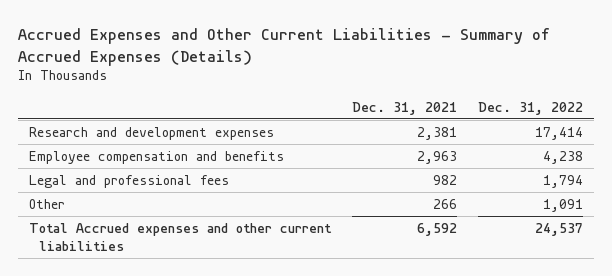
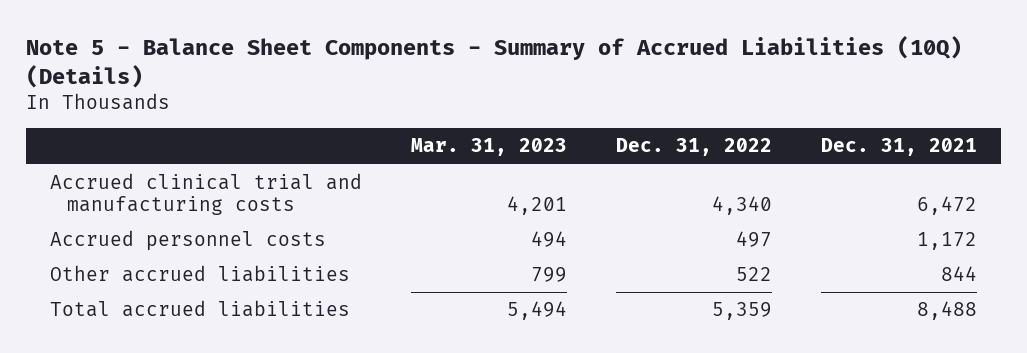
- Accrued Expenses and Other Current Liabilities - Summary of Accrued Expenses (Details)
+ Note 5 - Balance Sheet Components - Summary of Accrued Liabilities (10Q) (Details)
- | Dec. 31, 2021 | Dec. 31, 2022
+ | Mar. 31, 2023 | Dec. 31, 2022 | Dec. 31, 2021
- Research and development expenses | 2,381 | 17,414
- Employee compensation and benefits | 2,963 | 4,238
- Legal and professional fees | 982 | 1,794
- Other | 266 | 1,091
- Total Accrued expenses and other current liabilities | 6,592 | 24,537
+ Accrued clinical trial and manufacturing costs | 4,201 | 4,340 | 6,472
+ Accrued personnel costs | 494 | 497 | 1,172
+ Other accrued liabilities | 799 | 522 | 844
+ Total accrued liabilities | 5,494 | 5,359 | 8,488

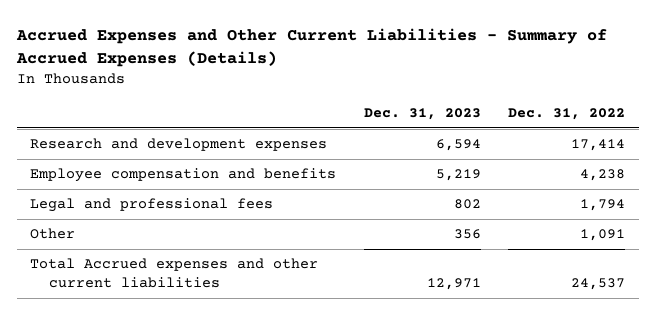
- Note 5 - Balance Sheet Components - Summary of Accrued Liabilities (10Q) (Details)
+ Accrued Expenses and Other Current Liabilities - Summary of Accrued Expenses (Details)
- | Mar. 31, 2023 | Dec. 31, 2022 | Dec. 31, 2021
+ | Dec. 31, 2023 | Dec. 31, 2022
- Accrued clinical trial and manufacturing costs | 4,201 | 4,340 | 6,472
- Accrued personnel costs | 494 | 497 | 1,172
- Other accrued liabilities | 799 | 522 | 844
- Total accrued liabilities | 5,494 | 5,359 | 8,488
+ Research and development expenses | 6,594 | 17,414
+ Employee compensation and benefits | 5,219 | 4,238
+ Legal and professional fees | 802 | 1,794
+ Other | 356 | 1,091
+ Total Accrued expenses and other current liabilities | 12,971 | 24,537

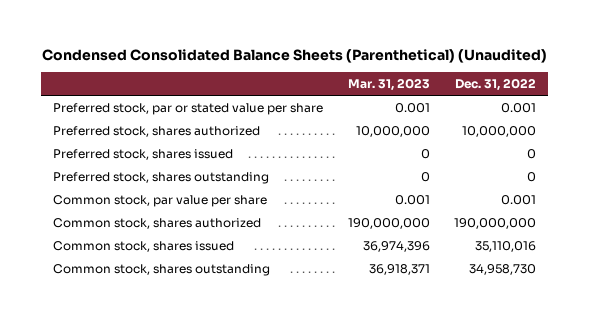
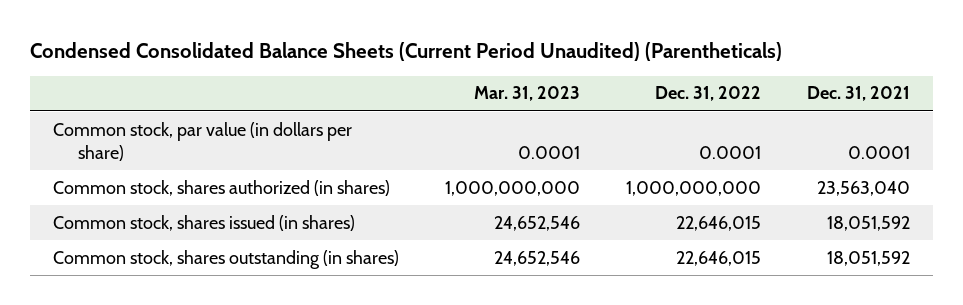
- Condensed Consolidated Balance Sheets (Parenthetical) (Unaudited)
+ Condensed Consolidated Balance Sheets (Current Period Unaudited) (Parentheticals)
- | Mar. 31, 2023 | Dec. 31, 2022
+ | Mar. 31, 2023 | Dec. 31, 2022 | Dec. 31, 2021
- Preferred stock, par or stated value per share | 0.001 | 0.001
- Preferred stock, shares authorized | 10,000,000 | 10,000,000
- Preferred stock, shares issued | 0 | 0
- Preferred stock, shares outstanding | 0 | 0
- Common stock, par value per share | 0.001 | 0.001
- Common stock, shares authorized | 190,000,000 | 190,000,000
- Common stock, shares issued | 36,974,396 | 35,110,016
- Common stock, shares outstanding | 36,918,371 | 34,958,730
+ Common stock, par value (in dollars per share) | 0.0001 | 0.0001 | 0.0001
+ Common stock, shares authorized (in shares) | 1,000,000,000 | 1,000,000,000 | 23,563,040
+ Common stock, shares issued (in shares) | 24,652,546 | 22,646,015 | 18,051,592
+ Common stock, shares outstanding (in shares) | 24,652,546 | 22,646,015 | 18,051,592

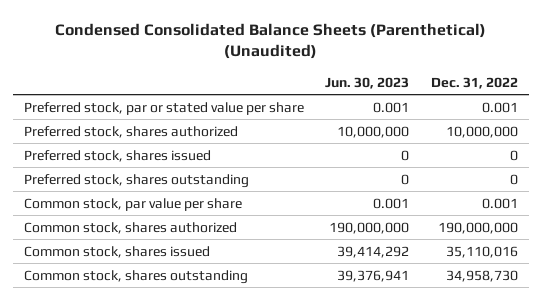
- Condensed Consolidated Balance Sheets (Current Period Unaudited) (Parentheticals)
+ Condensed Consolidated Balance Sheets (Parenthetical) (Unaudited)
- | Mar. 31, 2023 | Dec. 31, 2022 | Dec. 31, 2021
+ | Jun. 30, 2023 | Dec. 31, 2022
- Common stock, par value (in dollars per share) | 0.0001 | 0.0001 | 0.0001
- Common stock, shares authorized (in shares) | 1,000,000,000 | 1,000,000,000 | 23,563,040
- Common stock, shares issued (in shares) | 24,652,546 | 22,646,015 | 18,051,592
- Common stock, shares outstanding (in shares) | 24,652,546 | 22,646,015 | 18,051,592
+ Preferred stock, par or stated value per share | 0.001 | 0.001
+ Preferred stock, shares authorized | 10,000,000 | 10,000,000
+ Preferred stock, shares issued | 0 | 0
+ Preferred stock, shares outstanding | 0 | 0
+ Common stock, par value per share | 0.001 | 0.001
+ Common stock, shares authorized | 190,000,000 | 190,000,000
+ Common stock, shares issued | 39,414,292 | 35,110,016
+ Common stock, shares outstanding | 39,376,941 | 34,958,730

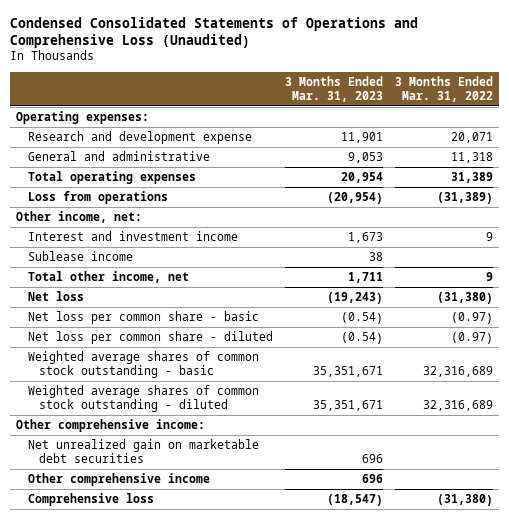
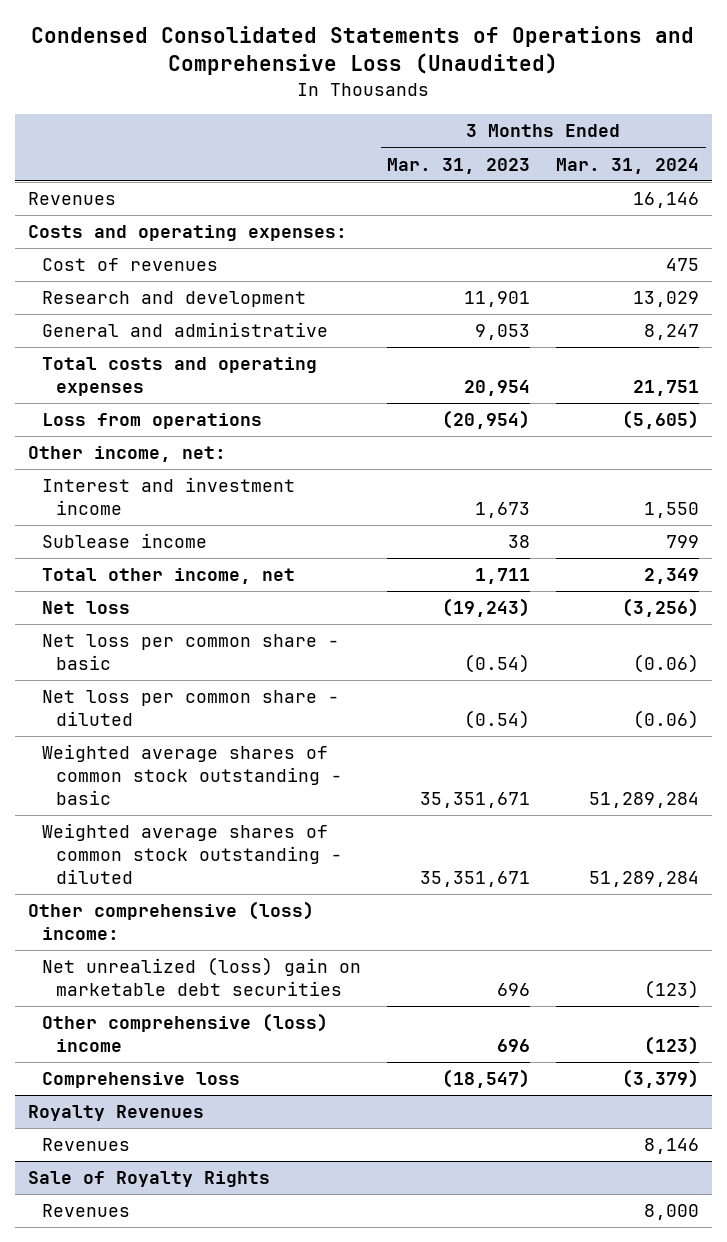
- | 3 Months Ended Mar. 31, 2023 | 3 Months Ended Mar. 31, 2022
+ | 3 Months Ended Mar. 31, 2023 | 3 Months Ended Mar. 31, 2024
- Operating expenses:
- Research and development expense | 11,901 | 20,071
+ Revenues | | 16,146
+ Costs and operating expenses:
+ Cost of revenues | | 475
+ Research and development | 11,901 | 13,029
- Total operating expenses | 20,954 | 31,389
+ Total costs and operating expenses | 20,954 | 21,751
- Other comprehensive income:
- Net unrealized gain on marketable debt securities | 696 |
- Other comprehensive income | 696 |
+ Other comprehensive (loss) income:
+ Net unrealized (loss) gain on marketable debt securities | 696 | (123)
+ Other comprehensive (loss) income | 696 | (123)
+ Royalty Revenues
+ Revenues | | 8,146
+ Sale of Royalty Rights
+ Revenues | | 8,000

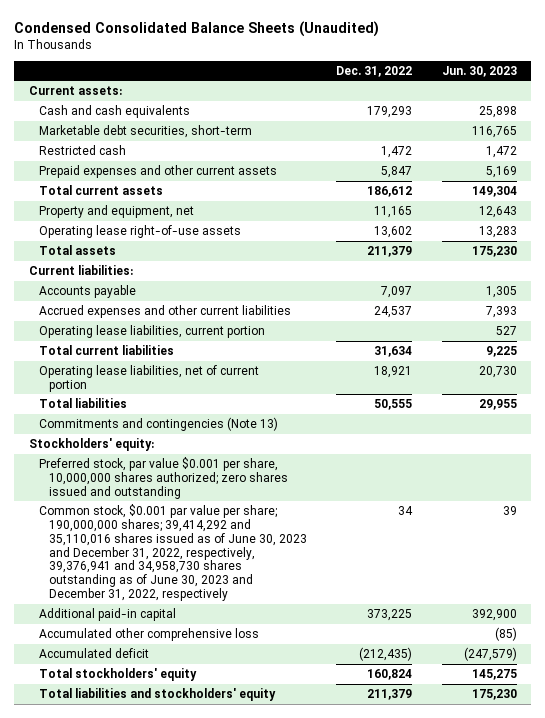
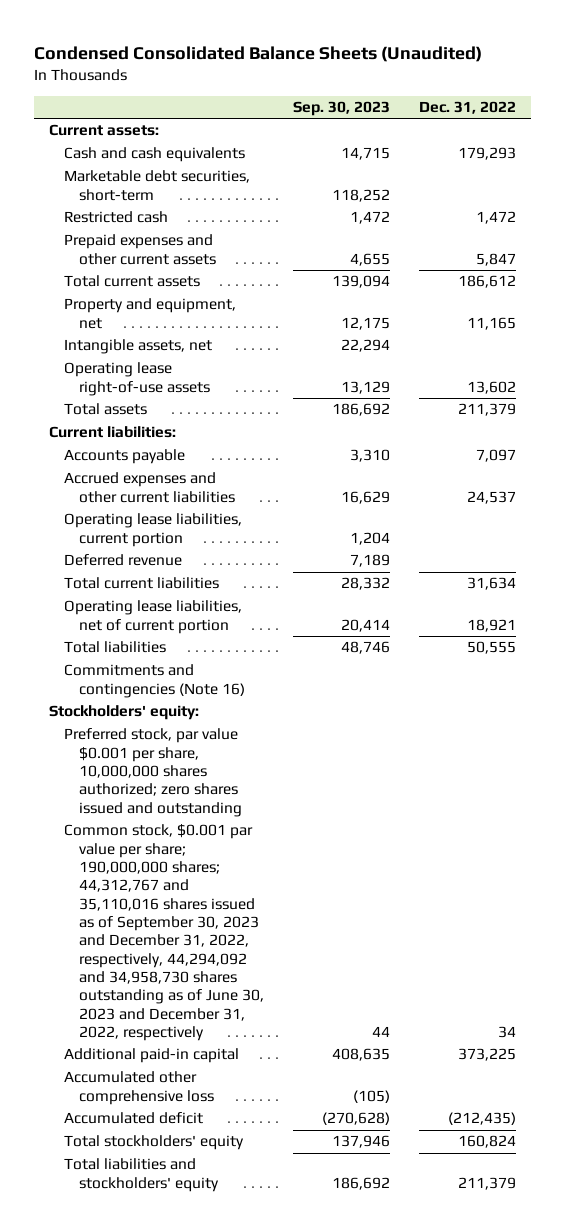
- | Dec. 31, 2022 | Jun. 30, 2023
+ | Sep. 30, 2023 | Dec. 31, 2022
+ Intangible assets, net | 22,294 |
+ Deferred revenue | 7,189 |
- Commitments and contingencies (Note 13)
+ Commitments and contingencies (Note 16)
- Common stock, $0.001 par value per share; 190,000,000 shares; 39,414,292 and 35,110,016 shares issued as of June 30, 2023 and December 31, 2022, respectively, 39,376,941 and 34,958,730 shares outstanding as of June 30, 2023 and December 31, 2022, respectively | 34 | 39
+ Common stock, $0.001 par value per share; 190,000,000 shares; 44,312,767 and 35,110,016 shares issued as of September 30, 2023 and December 31, 2022, respectively, 44,294,092 and 34,958,730 shares outstanding as of June 30, 2023 and December 31, 2022, respectively | 44 | 34

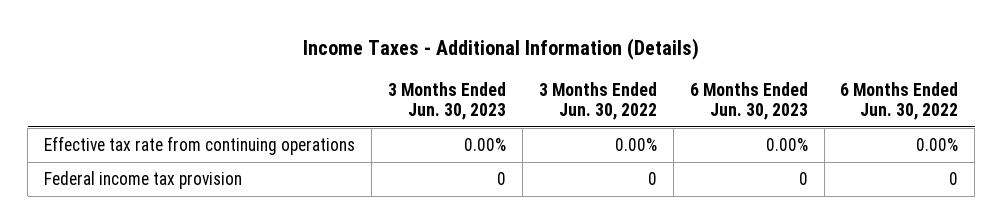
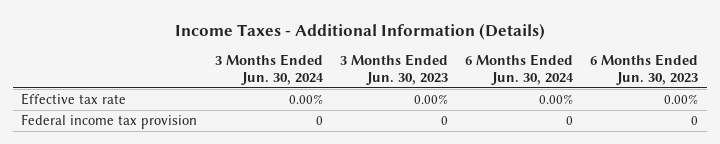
- | 3 Months Ended Jun. 30, 2023 | 3 Months Ended Jun. 30, 2022 | 6 Months Ended Jun. 30, 2023 | 6 Months Ended Jun. 30, 2022
+ | 3 Months Ended Jun. 30, 2024 | 3 Months Ended Jun. 30, 2023 | 6 Months Ended Jun. 30, 2024 | 6 Months Ended Jun. 30, 2023
- Effective tax rate from continuing operations | 0.00% | 0.00% | 0.00% | 0.00%
+ Effective tax rate | 0.00% | 0.00% | 0.00% | 0.00%

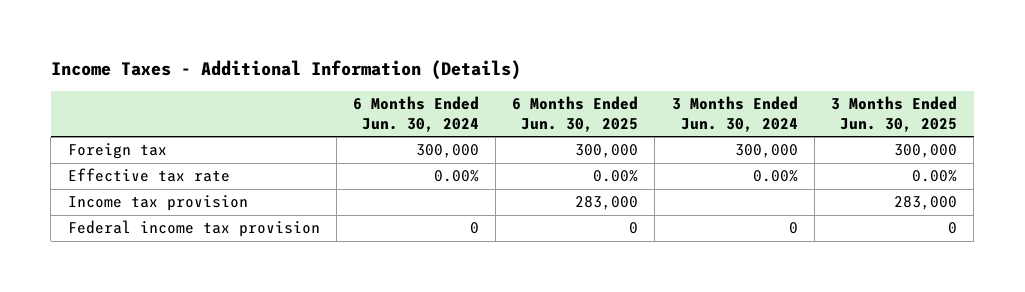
- | 3 Months Ended Jun. 30, 2024 | 3 Months Ended Jun. 30, 2023 | 6 Months Ended Jun. 30, 2024 | 6 Months Ended Jun. 30, 2023
+ | 6 Months Ended Jun. 30, 2024 | 6 Months Ended Jun. 30, 2025 | 3 Months Ended Jun. 30, 2024 | 3 Months Ended Jun. 30, 2025
+ Foreign tax | 300,000 | 300,000 | 300,000 | 300,000
+ Income tax provision | | 283,000 | | 283,000

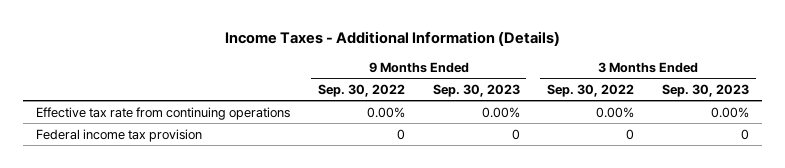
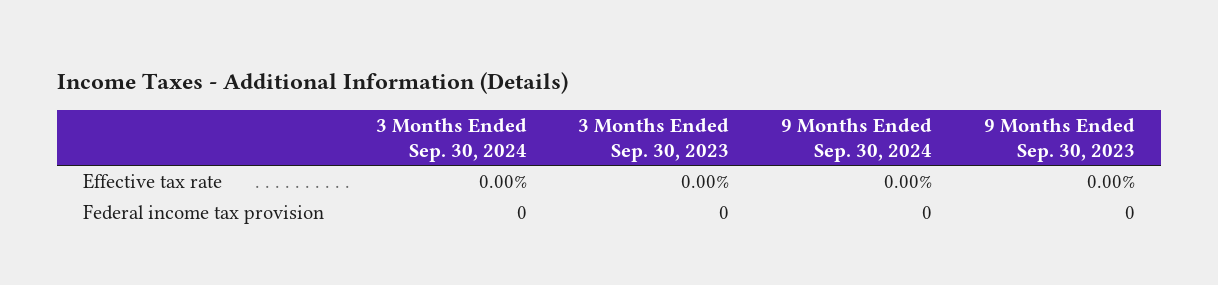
- | 9 Months Ended Sep. 30, 2022 | 9 Months Ended Sep. 30, 2023 | 3 Months Ended Sep. 30, 2022 | 3 Months Ended Sep. 30, 2023
+ | 3 Months Ended Sep. 30, 2024 | 3 Months Ended Sep. 30, 2023 | 9 Months Ended Sep. 30, 2024 | 9 Months Ended Sep. 30, 2023
- Effective tax rate from continuing operations | 0.00% | 0.00% | 0.00% | 0.00%
+ Effective tax rate | 0.00% | 0.00% | 0.00% | 0.00%

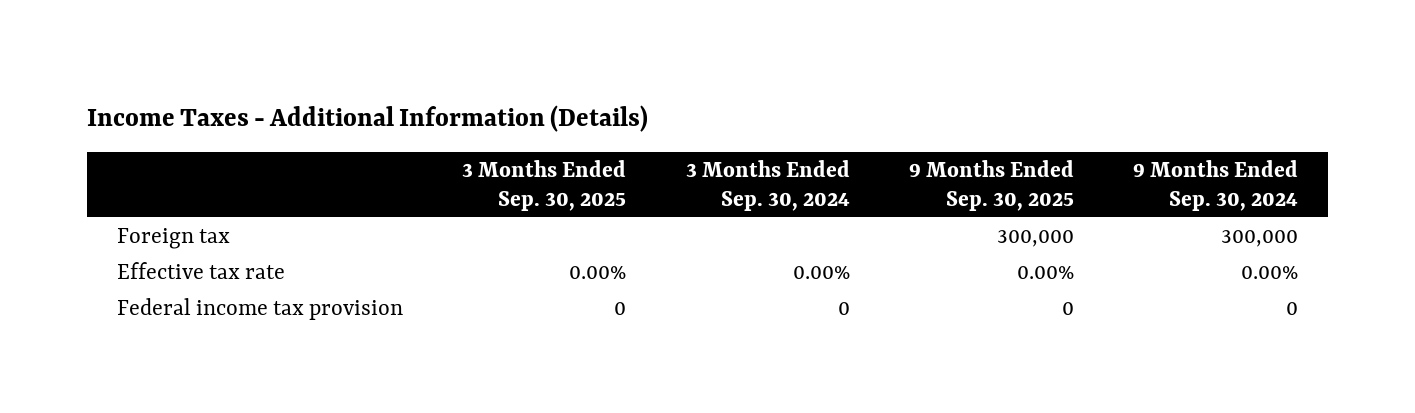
- | 3 Months Ended Sep. 30, 2024 | 3 Months Ended Sep. 30, 2023 | 9 Months Ended Sep. 30, 2024 | 9 Months Ended Sep. 30, 2023
+ | 3 Months Ended Sep. 30, 2025 | 3 Months Ended Sep. 30, 2024 | 9 Months Ended Sep. 30, 2025 | 9 Months Ended Sep. 30, 2024
+ Foreign tax | | | 300,000 | 300,000

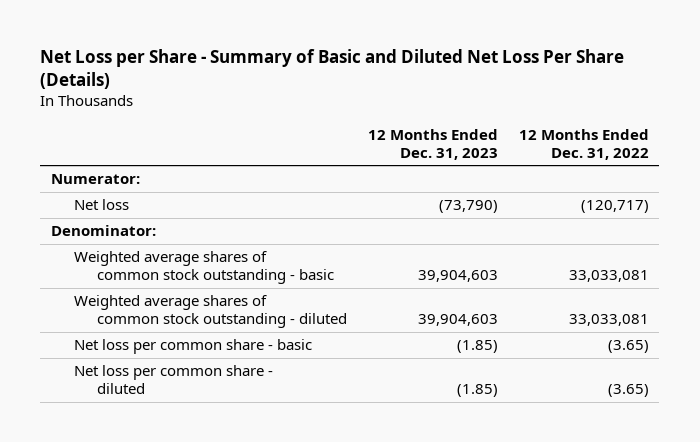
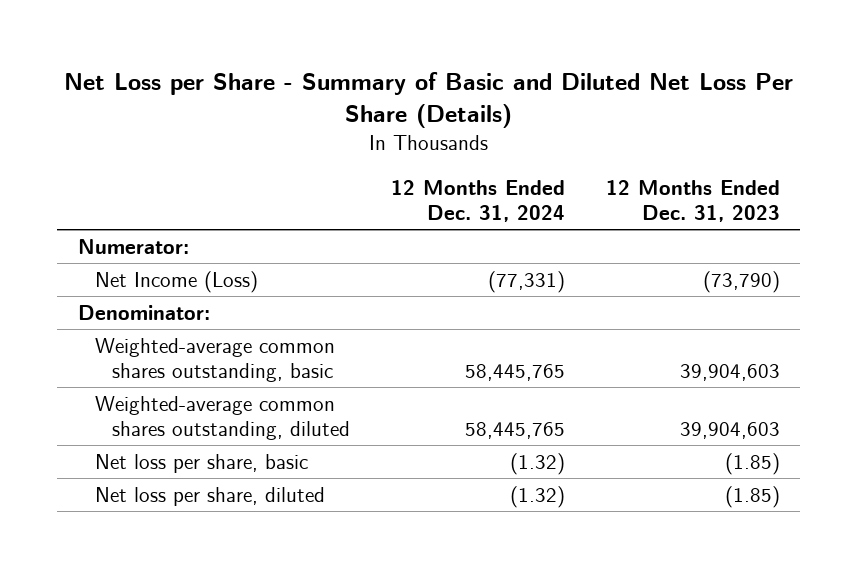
- | 12 Months Ended Dec. 31, 2023 | 12 Months Ended Dec. 31, 2022
+ | 12 Months Ended Dec. 31, 2024 | 12 Months Ended Dec. 31, 2023
- Net loss | (73,790) | (120,717)
+ Net Income (Loss) | (77,331) | (73,790)
- Weighted average shares of common stock outstanding - basic | 39,904,603 | 33,033,081
- Weighted average shares of common stock outstanding - diluted | 39,904,603 | 33,033,081
- Net loss per common share - basic | (1.85) | (3.65)
- Net loss per common share - diluted | (1.85) | (3.65)
+ Weighted-average common shares outstanding, basic | 58,445,765 | 39,904,603
+ Weighted-average common shares outstanding, diluted | 58,445,765 | 39,904,603
+ Net loss per share, basic | (1.32) | (1.85)
+ Net loss per share, diluted | (1.32) | (1.85)

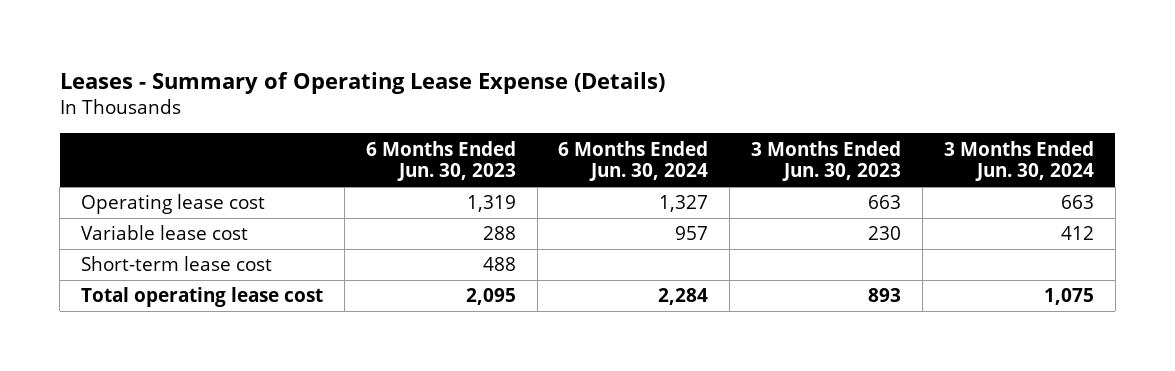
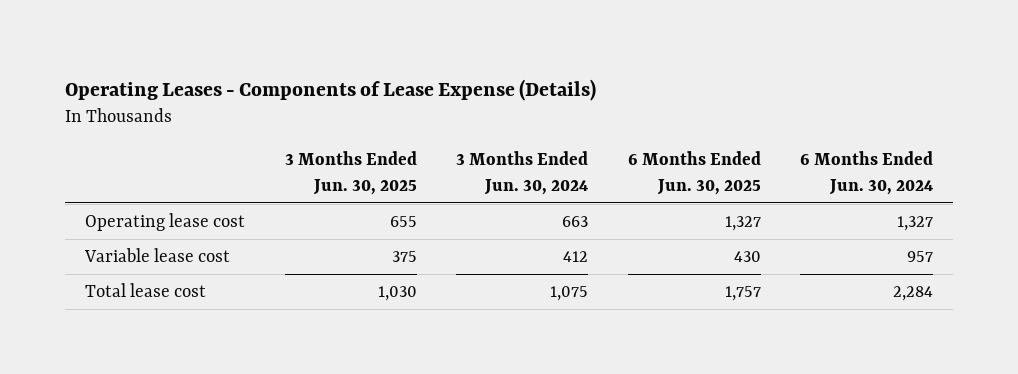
- Leases - Summary of Operating Lease Expense (Details)
+ Operating Leases - Components of Lease Expense (Details)
- | 6 Months Ended Jun. 30, 2023 | 6 Months Ended Jun. 30, 2024 | 3 Months Ended Jun. 30, 2023 | 3 Months Ended Jun. 30, 2024
+ | 3 Months Ended Jun. 30, 2025 | 3 Months Ended Jun. 30, 2024 | 6 Months Ended Jun. 30, 2025 | 6 Months Ended Jun. 30, 2024
- Short-term lease cost | 488 | | |
- Total operating lease cost | 2,095 | 2,284 | 893 | 1,075
+ Total lease cost | 1,030 | 1,075 | 1,757 | 2,284

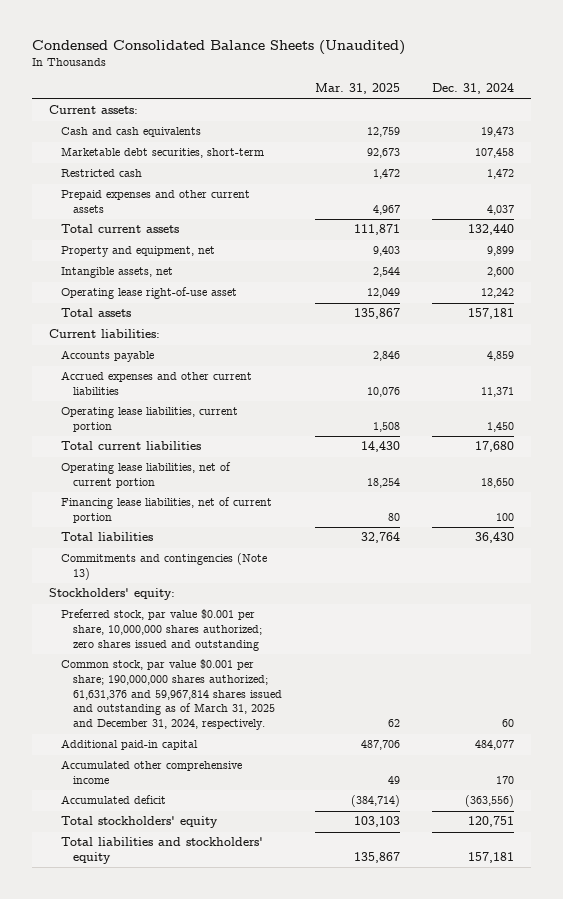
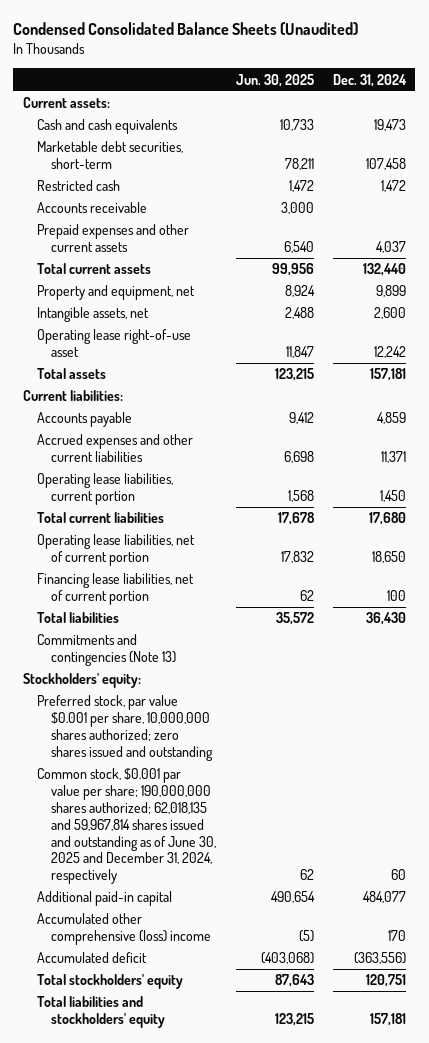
- | Mar. 31, 2025 | Dec. 31, 2024
+ | Jun. 30, 2025 | Dec. 31, 2024
+ Accounts receivable | 3,000 |
- Common stock, par value $0.001 per share; 190,000,000 shares authorized; 61,631,376 and 59,967,814 shares issued and outstanding as of March 31, 2025 and December 31, 2024, respectively. | 62 | 60
+ Common stock, $0.001 par value per share; 190,000,000 shares authorized; 62,018,135 and 59,967,814 shares issued and outstanding as of June 30, 2025 and December 31, 2024, respectively | 62 | 60
- Accumulated other comprehensive income | 49 | 170
+ Accumulated other comprehensive (loss) income | (5) | 170

